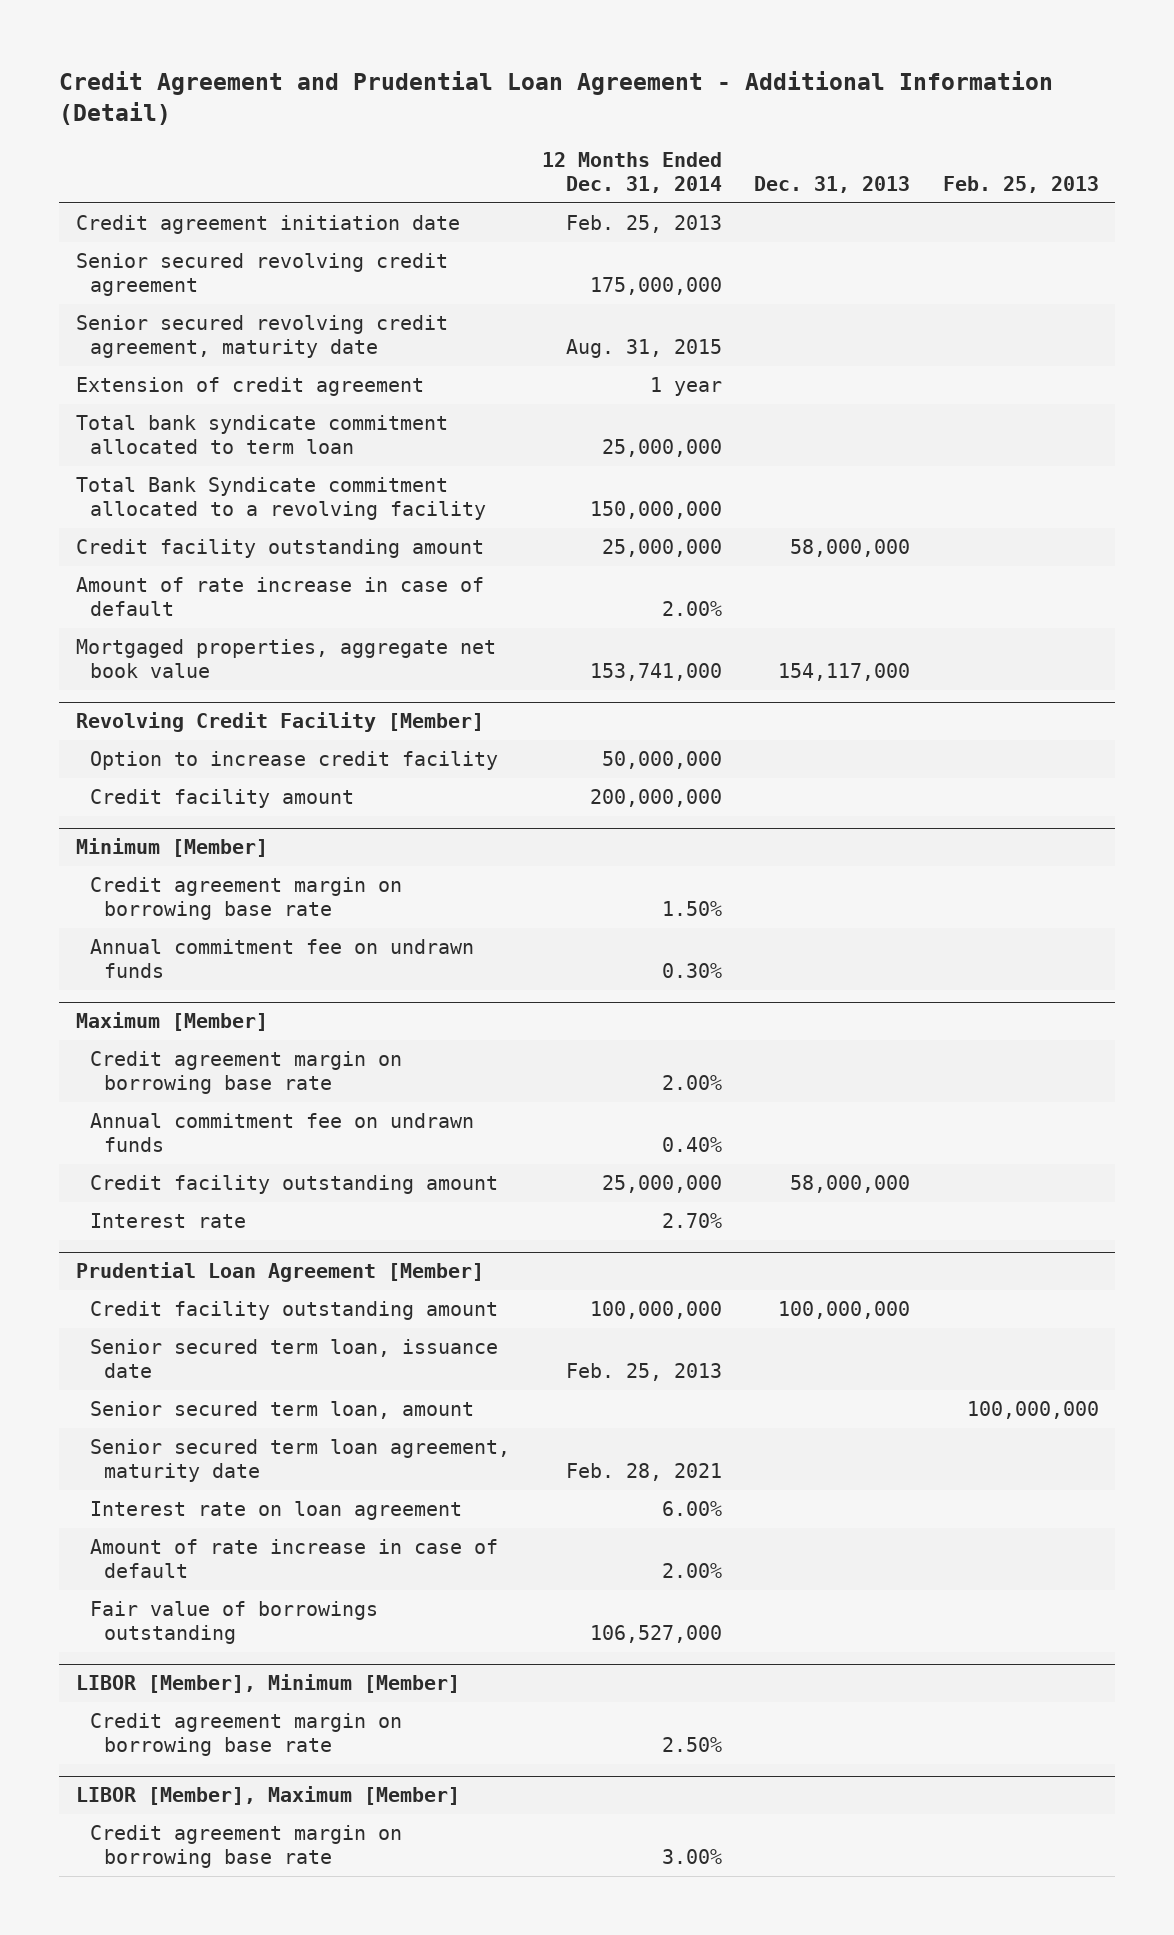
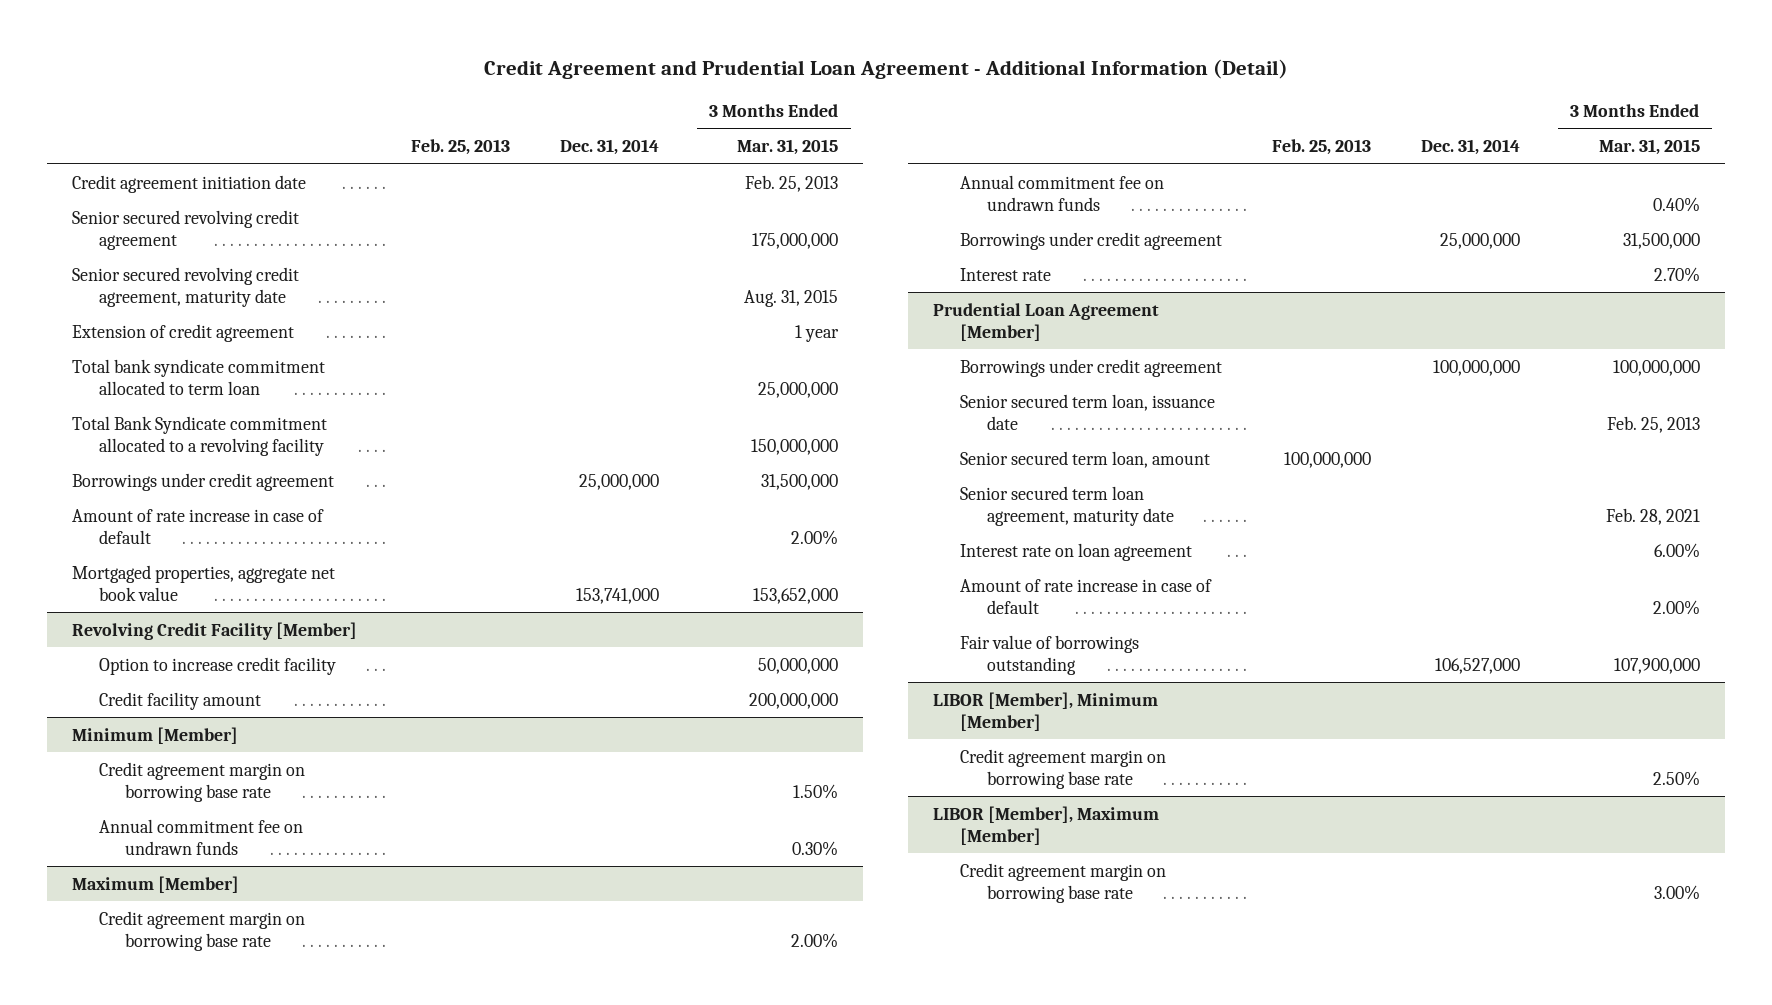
- | 12 Months Ended Dec. 31, 2014 | Dec. 31, 2013 | Feb. 25, 2013
+ | Feb. 25, 2013 | Dec. 31, 2014 | 3 Months Ended Mar. 31, 2015
- Credit facility outstanding amount | 25,000,000 | 58,000,000 |
+ Borrowings under credit agreement | | 25,000,000 | 31,500,000
@ Maximum [Member]
- Credit facility outstanding amount | 25,000,000 | 58,000,000 |
+ Borrowings under credit agreement | | 25,000,000 | 31,500,000
@ Prudential Loan Agreement [Member]
- Credit facility outstanding amount | 100,000,000 | 100,000,000 |
+ Borrowings under credit agreement | | 100,000,000 | 100,000,000

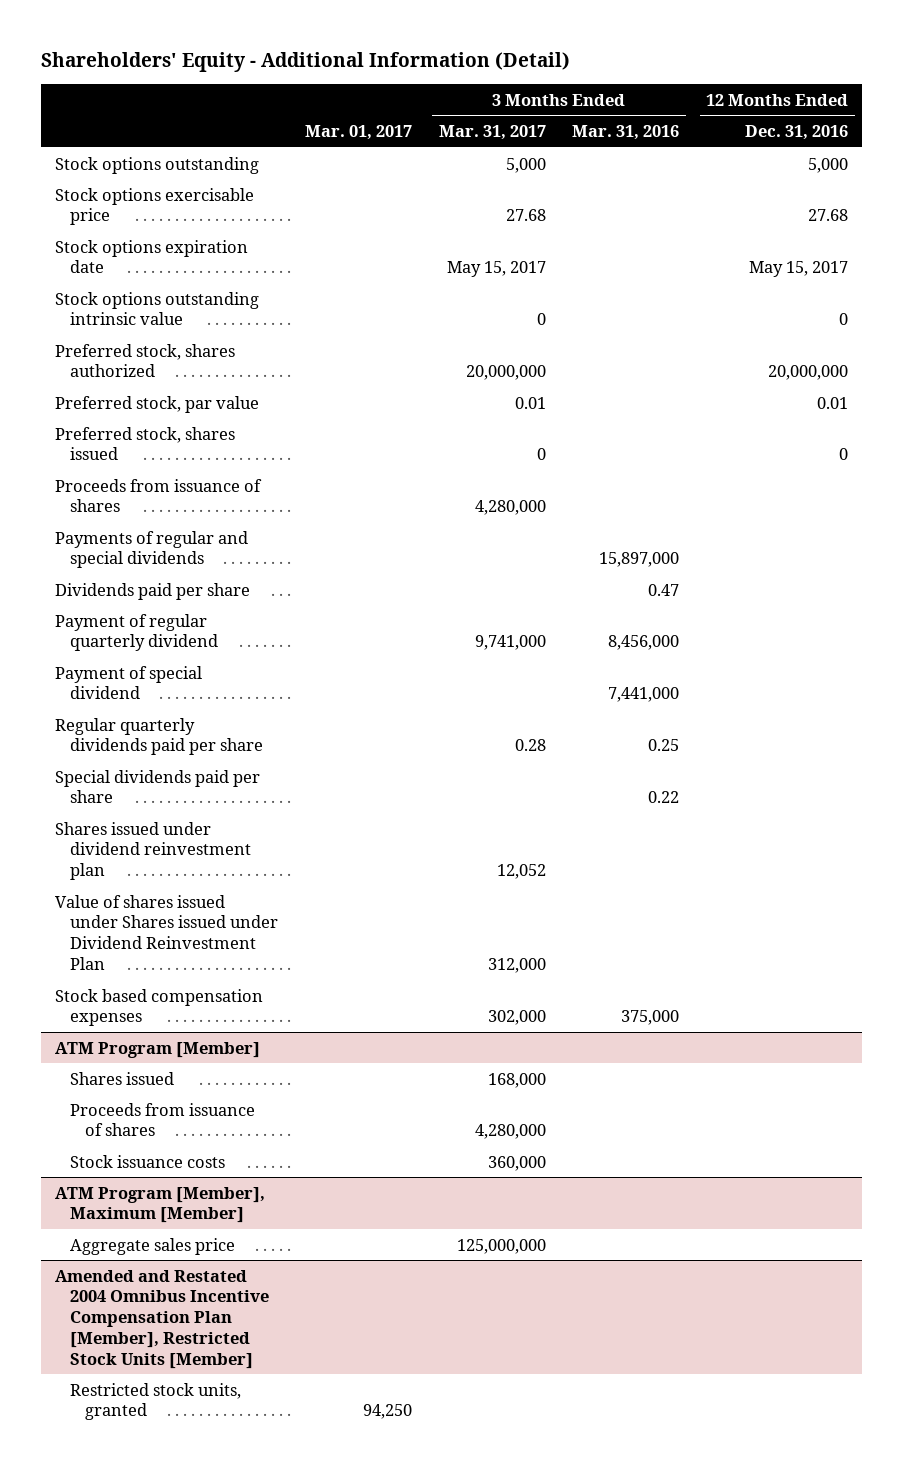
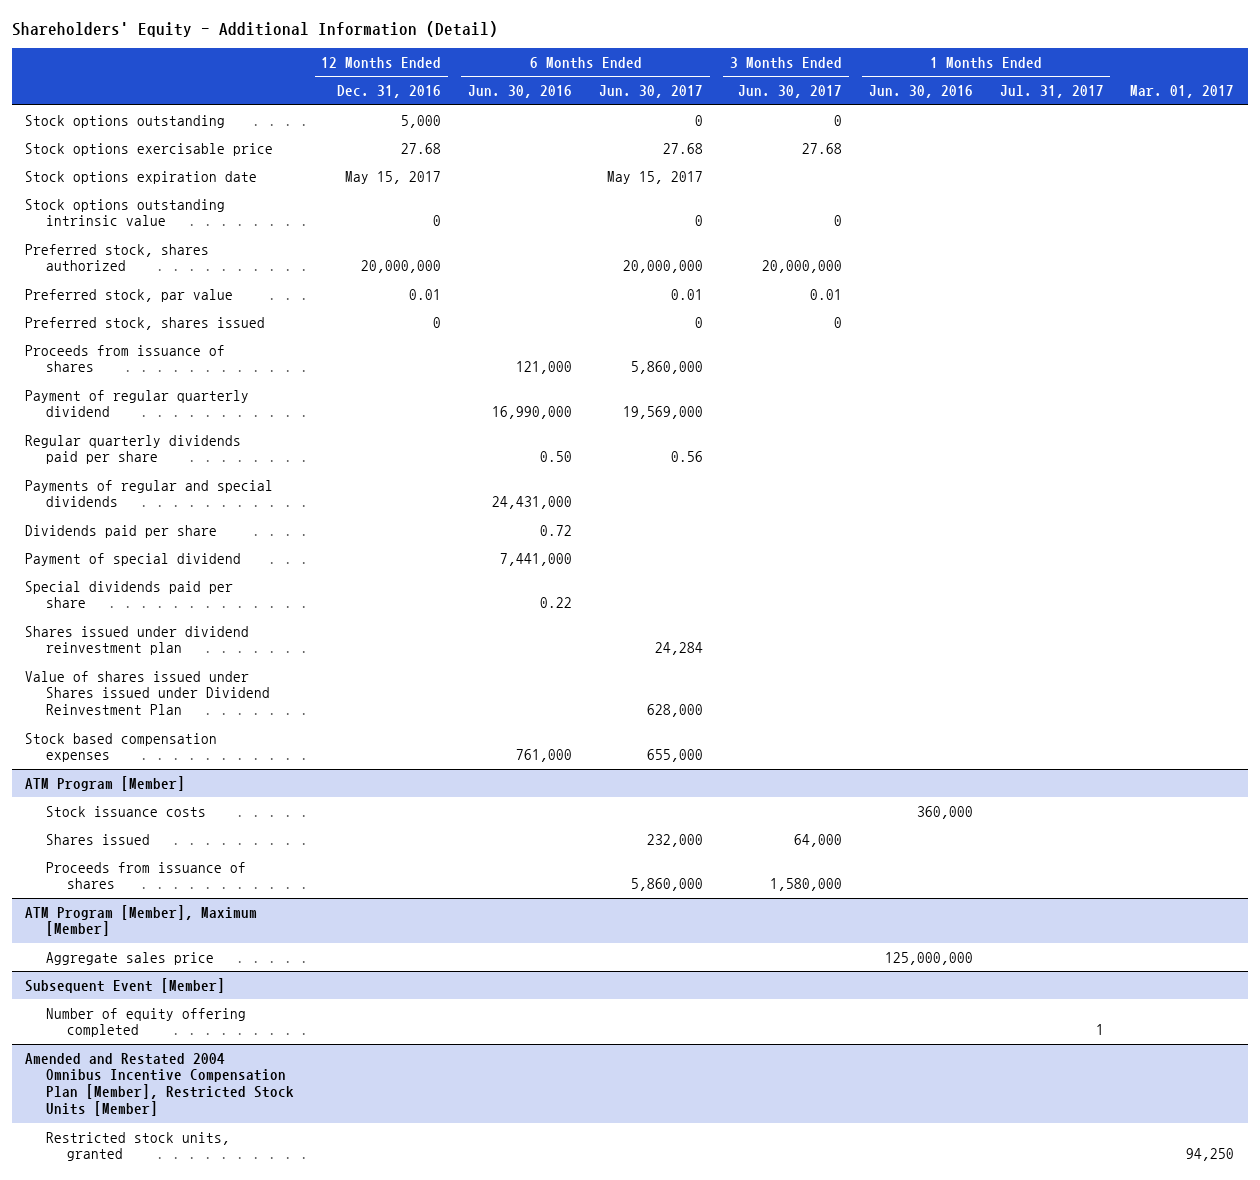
- | Mar. 01, 2017 | 3 Months Ended Mar. 31, 2017 | 3 Months Ended Mar. 31, 2016 | 12 Months Ended Dec. 31, 2016
+ | 12 Months Ended Dec. 31, 2016 | 6 Months Ended Jun. 30, 2016 | 6 Months Ended Jun. 30, 2017 | 3 Months Ended Jun. 30, 2017 | 1 Months Ended Jun. 30, 2016 | 1 Months Ended Jul. 31, 2017 | Mar. 01, 2017
moved up: Payment of regular quarterly dividend | | 16,990,000 | 19,569,000 | | | |
moved up: Regular quarterly dividends paid per share | | 0.50 | 0.56 | | | |
@ ATM Program [Member]
moved up: Stock issuance costs | | | | | 360,000 | |
+ Subsequent Event [Member]
+ Number of equity offering completed | | | | | | 1 |

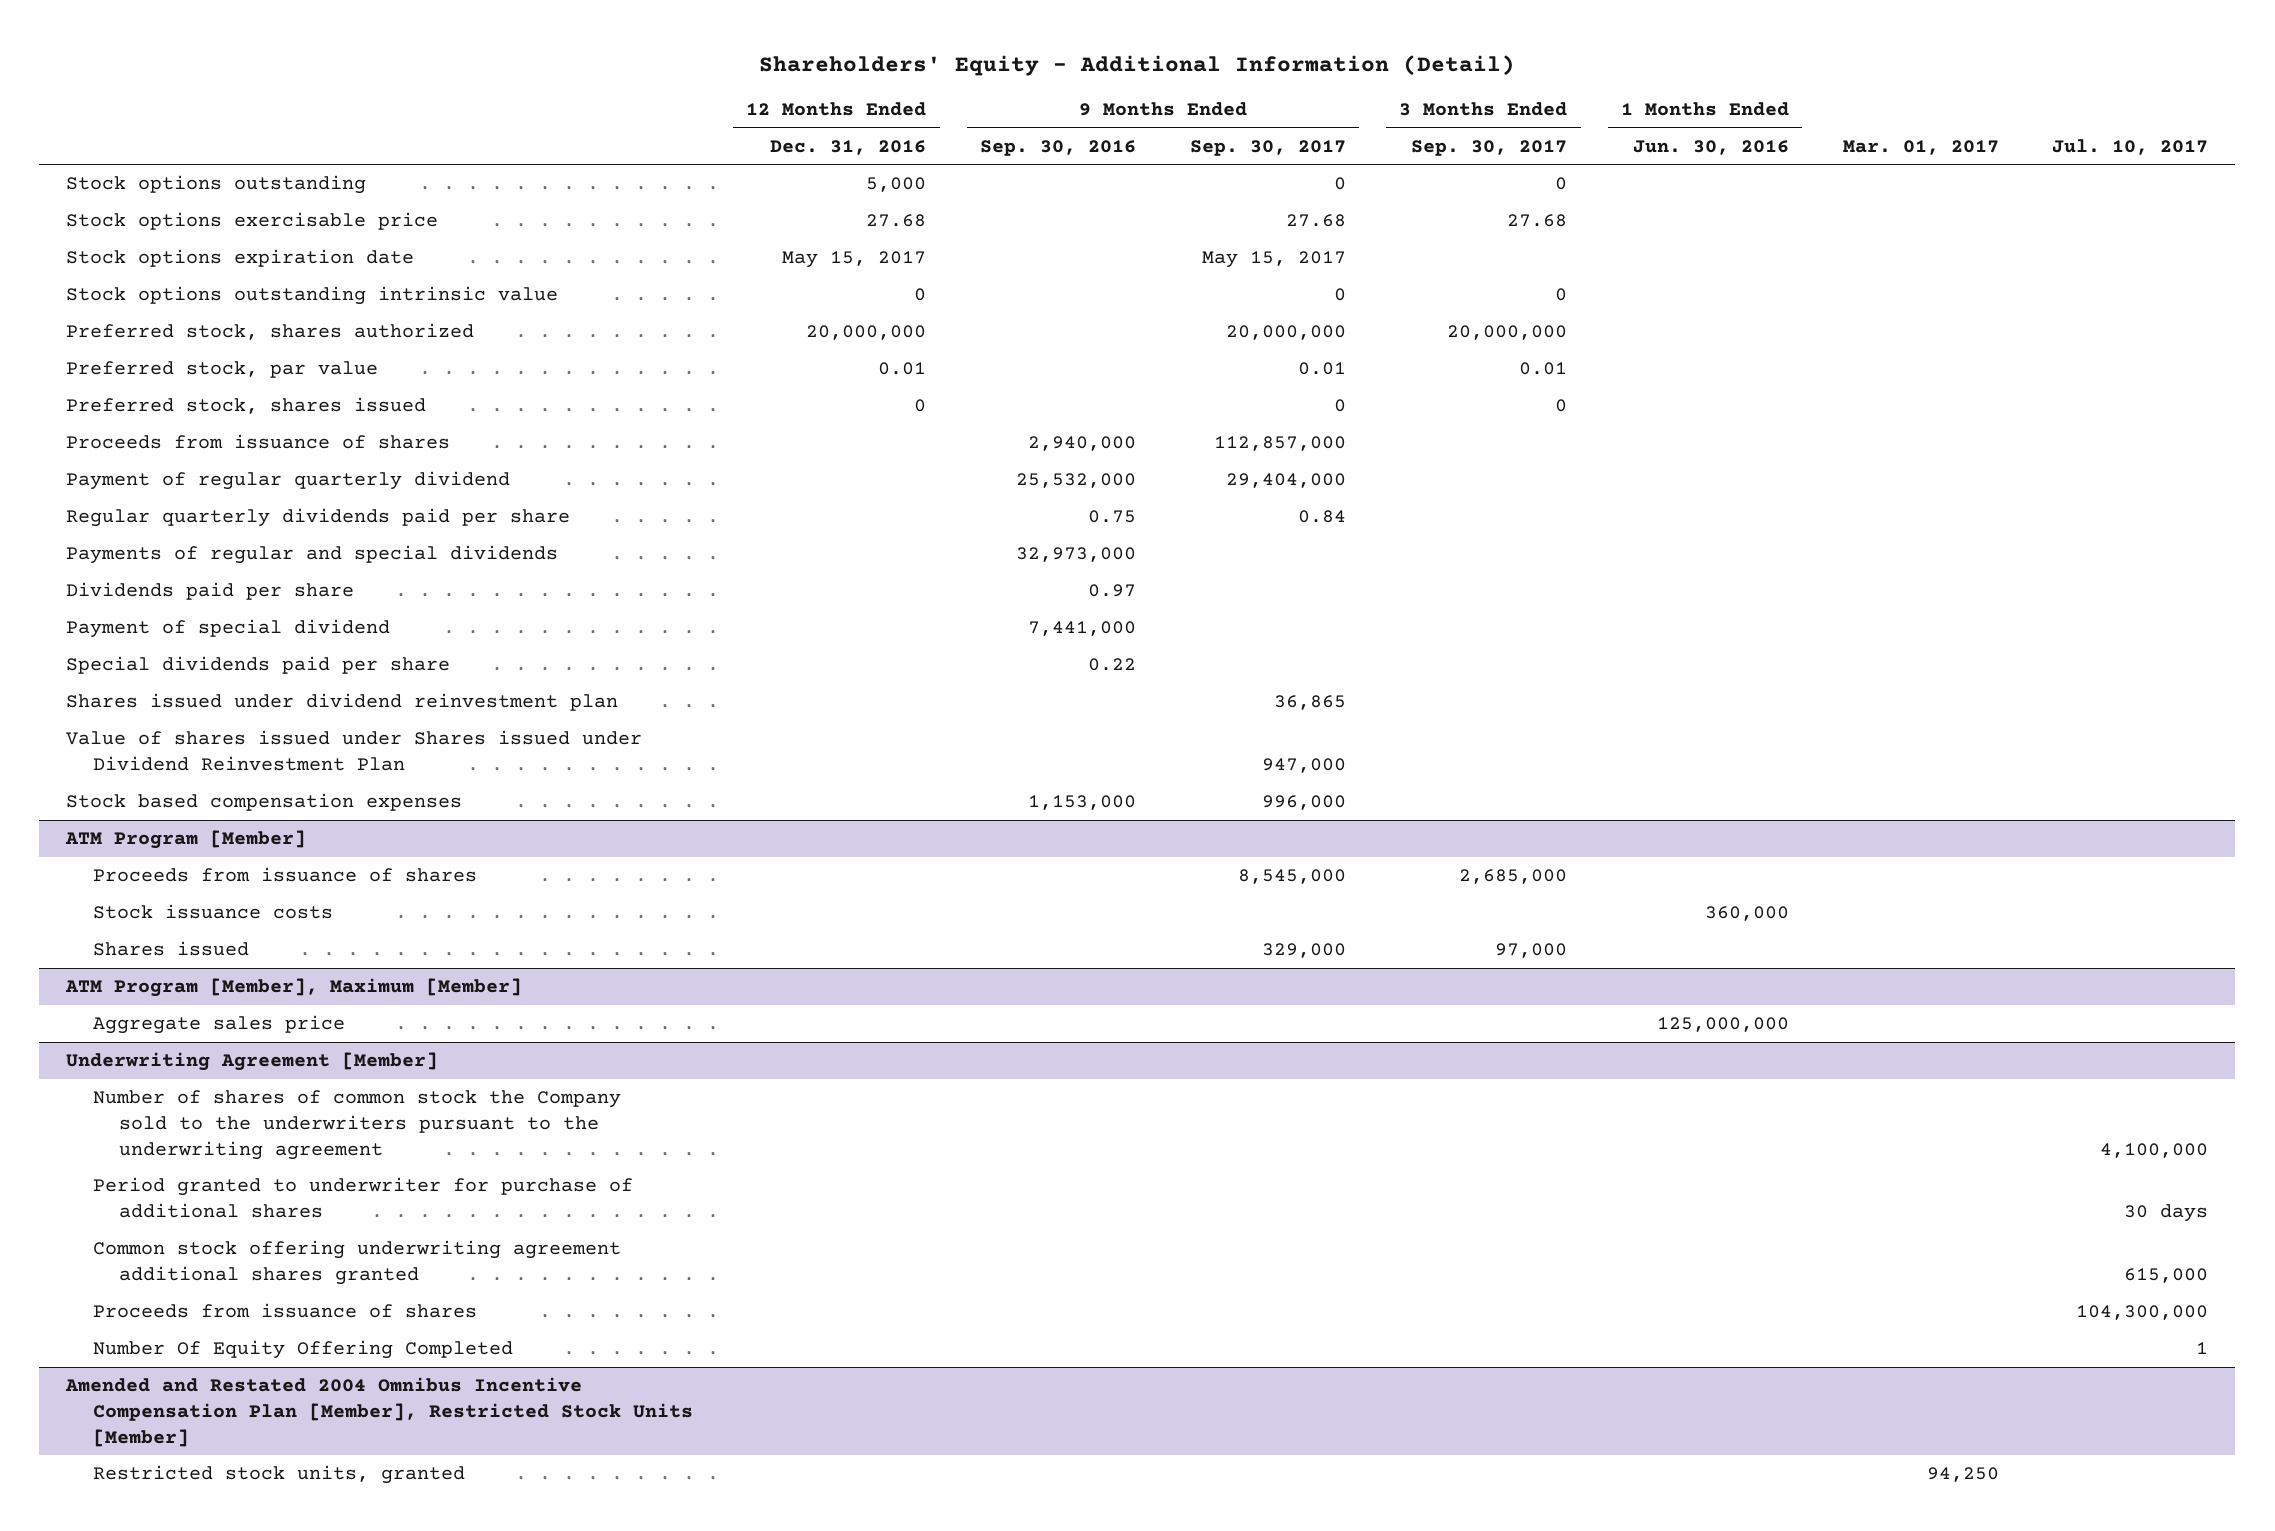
- | 12 Months Ended Dec. 31, 2016 | 6 Months Ended Jun. 30, 2016 | 6 Months Ended Jun. 30, 2017 | 3 Months Ended Jun. 30, 2017 | 1 Months Ended Jun. 30, 2016 | 1 Months Ended Jul. 31, 2017 | Mar. 01, 2017
+ | 12 Months Ended Dec. 31, 2016 | 9 Months Ended Sep. 30, 2016 | 9 Months Ended Sep. 30, 2017 | 3 Months Ended Sep. 30, 2017 | 1 Months Ended Jun. 30, 2016 | Mar. 01, 2017 | Jul. 10, 2017
@ ATM Program [Member]
moved up: Proceeds from issuance of shares | | | 8,545,000 | 2,685,000 | | |
- Subsequent Event [Member]
- Number of equity offering completed | | | | | | 1 |
+ Underwriting Agreement [Member]
+ Number of shares of common stock the Company sold to the underwriters pursuant to the underwriting agreement | | | | | | | 4,100,000
+ Period granted to underwriter for purchase of additional shares | | | | | | | 30 days
+ Common stock offering underwriting agreement additional shares granted | | | | | | | 615,000
+ Proceeds from issuance of shares | | | | | | | 104,300,000
+ Number Of Equity Offering Completed | | | | | | | 1

